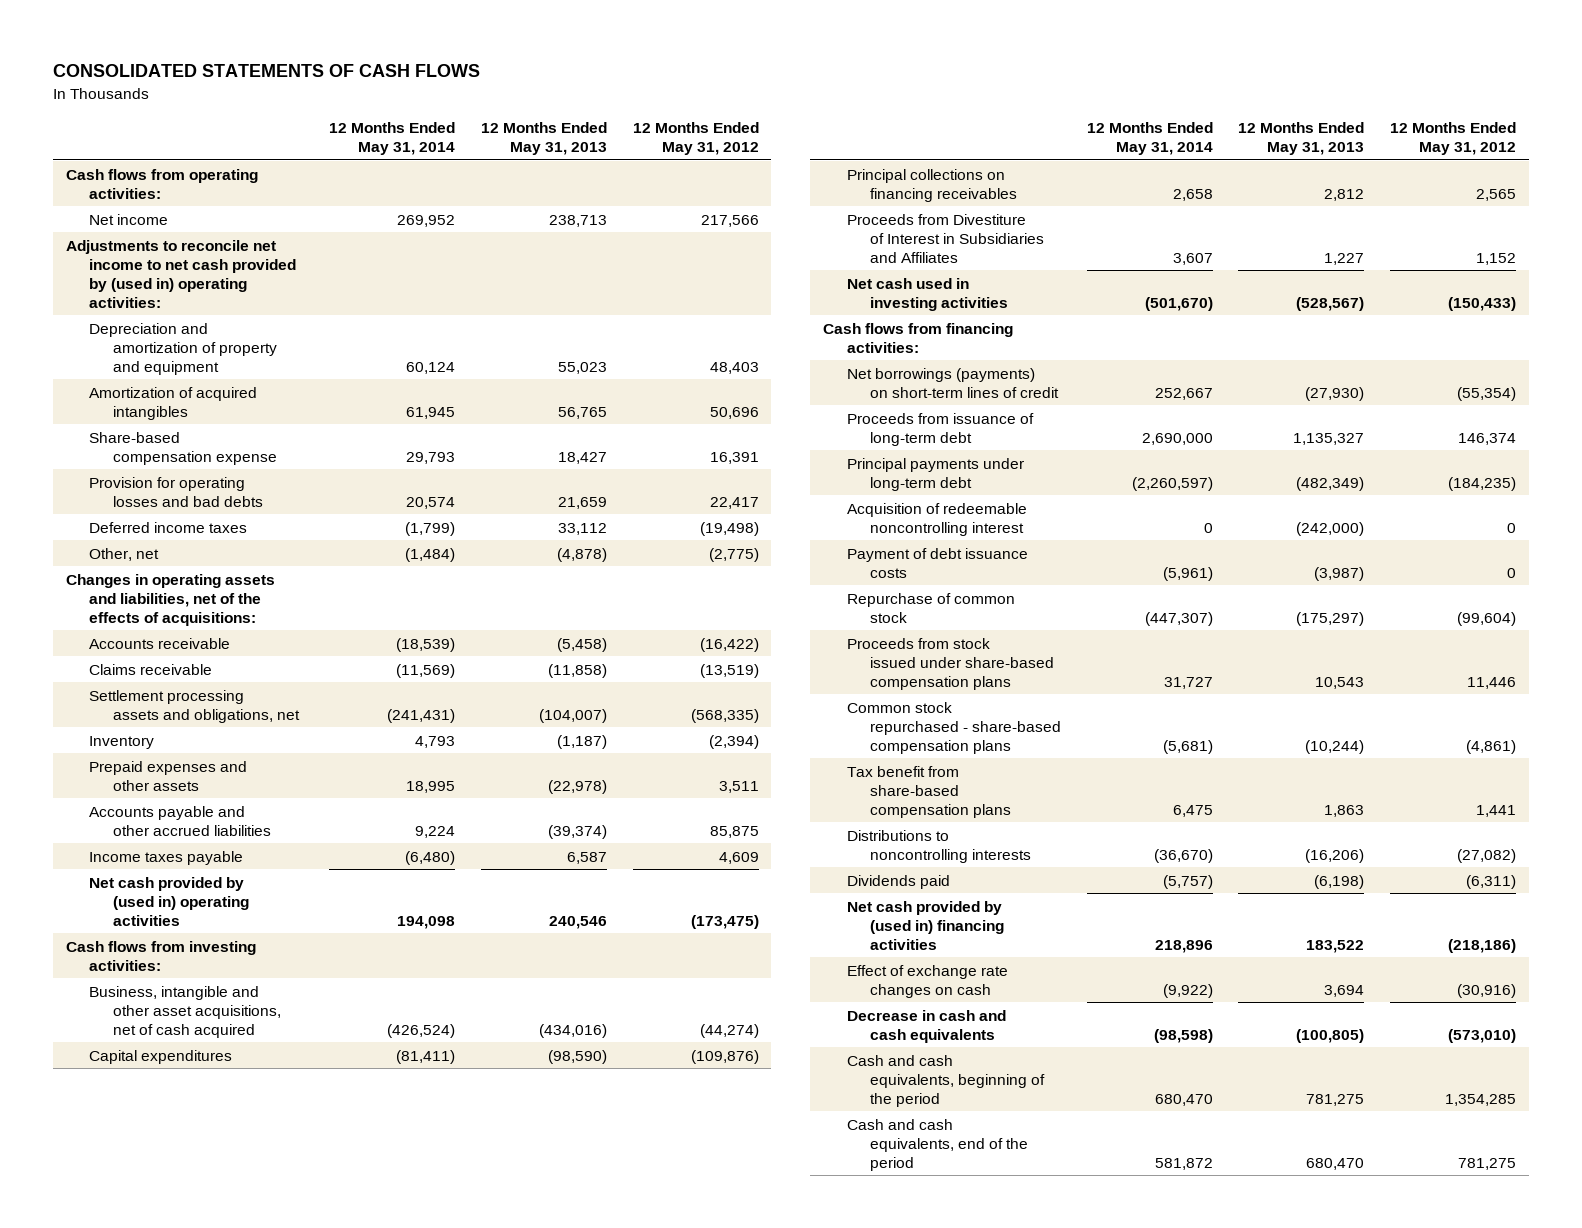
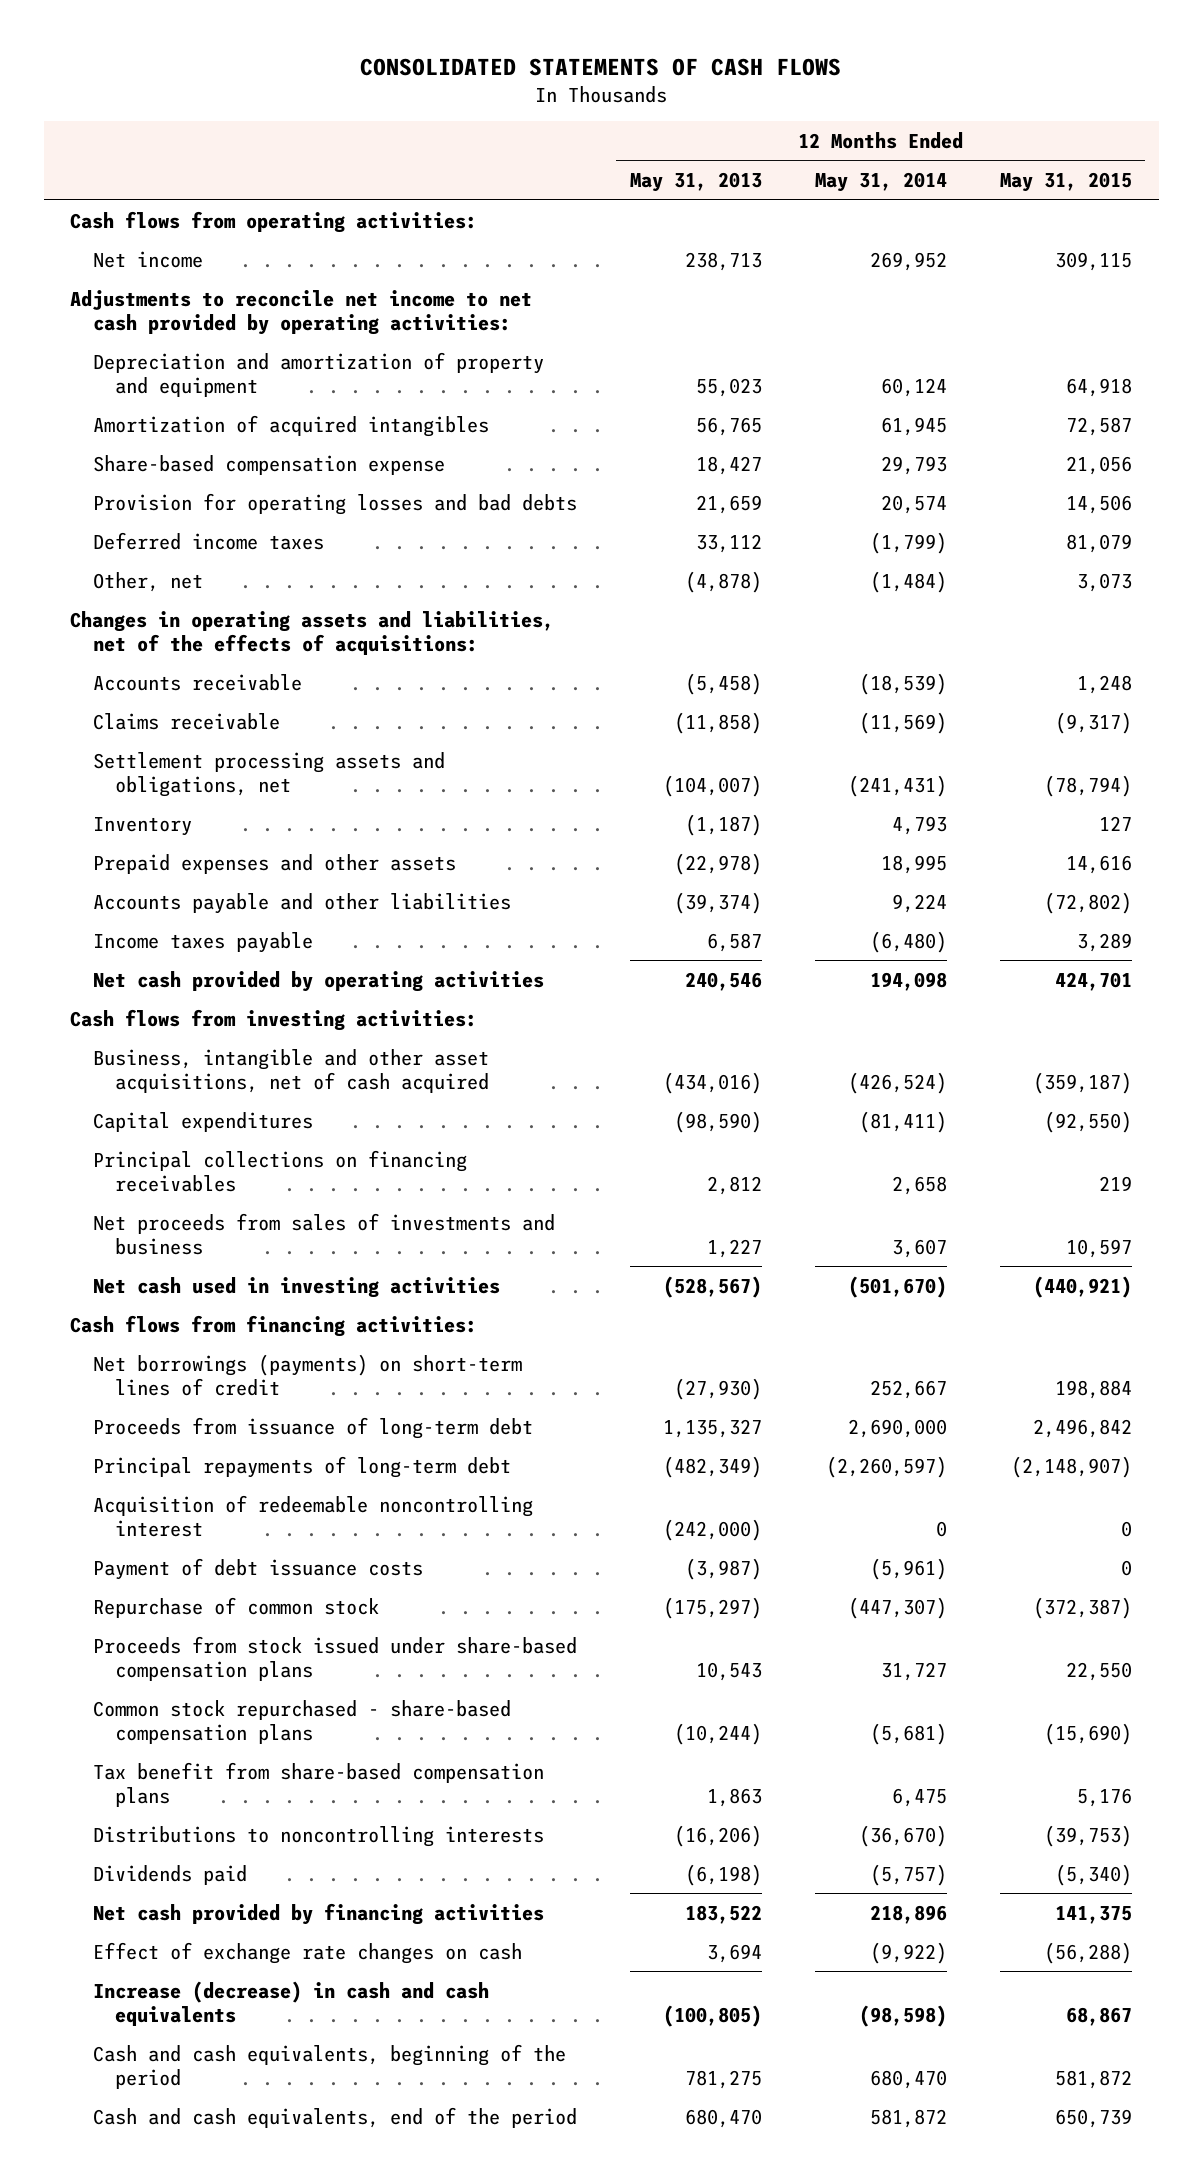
- | 12 Months Ended May 31, 2014 | 12 Months Ended May 31, 2013 | 12 Months Ended May 31, 2012
+ | 12 Months Ended May 31, 2013 | 12 Months Ended May 31, 2014 | 12 Months Ended May 31, 2015
- Adjustments to reconcile net income to net cash provided by (used in) operating activities:
+ Adjustments to reconcile net income to net cash provided by operating activities:
- Accounts payable and other accrued liabilities | 9,224 | (39,374) | 85,875
+ Accounts payable and other liabilities | (39,374) | 9,224 | (72,802)
- Net cash provided by (used in) operating activities | 194,098 | 240,546 | (173,475)
+ Net cash provided by operating activities | 240,546 | 194,098 | 424,701
- Proceeds from Divestiture of Interest in Subsidiaries and Affiliates | 3,607 | 1,227 | 1,152
+ Net proceeds from sales of investments and business | 1,227 | 3,607 | 10,597
- Principal payments under long-term debt | (2,260,597) | (482,349) | (184,235)
+ Principal repayments of long-term debt | (482,349) | (2,260,597) | (2,148,907)
- Net cash provided by (used in) financing activities | 218,896 | 183,522 | (218,186)
+ Net cash provided by financing activities | 183,522 | 218,896 | 141,375
- Decrease in cash and cash equivalents | (98,598) | (100,805) | (573,010)
+ Increase (decrease) in cash and cash equivalents | (100,805) | (98,598) | 68,867

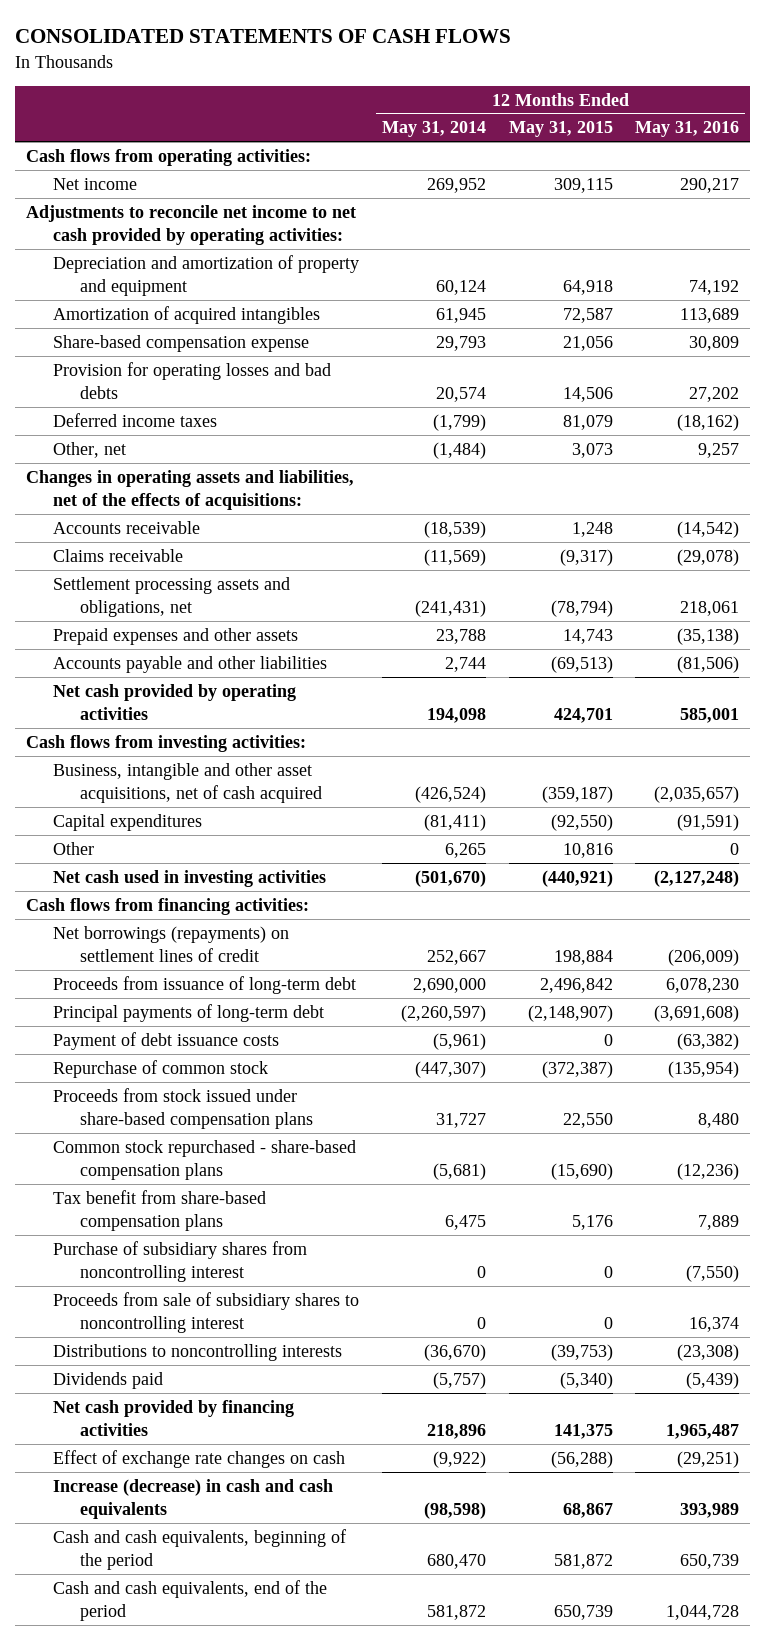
- | 12 Months Ended May 31, 2013 | 12 Months Ended May 31, 2014 | 12 Months Ended May 31, 2015
+ | 12 Months Ended May 31, 2014 | 12 Months Ended May 31, 2015 | 12 Months Ended May 31, 2016
- Inventory | (1,187) | 4,793 | 127
- Prepaid expenses and other assets | (22,978) | 18,995 | 14,616
- Accounts payable and other liabilities | (39,374) | 9,224 | (72,802)
- Income taxes payable | 6,587 | (6,480) | 3,289
+ Prepaid expenses and other assets | 23,788 | 14,743 | (35,138)
+ Accounts payable and other liabilities | 2,744 | (69,513) | (81,506)
- Principal collections on financing receivables | 2,812 | 2,658 | 219
- Net proceeds from sales of investments and business | 1,227 | 3,607 | 10,597
+ Other | 6,265 | 10,816 | 0
- Net borrowings (payments) on short-term lines of credit | (27,930) | 252,667 | 198,884
+ Net borrowings (repayments) on settlement lines of credit | 252,667 | 198,884 | (206,009)
- Principal repayments of long-term debt | (482,349) | (2,260,597) | (2,148,907)
- Acquisition of redeemable noncontrolling interest | (242,000) | 0 | 0
+ Principal payments of long-term debt | (2,260,597) | (2,148,907) | (3,691,608)
+ Purchase of subsidiary shares from noncontrolling interest | 0 | 0 | (7,550)
+ Proceeds from sale of subsidiary shares to noncontrolling interest | 0 | 0 | 16,374

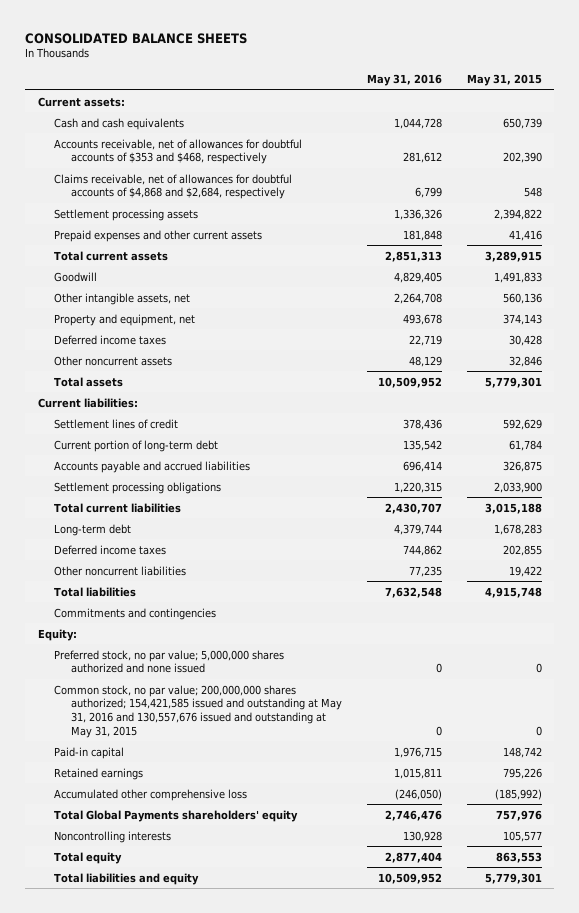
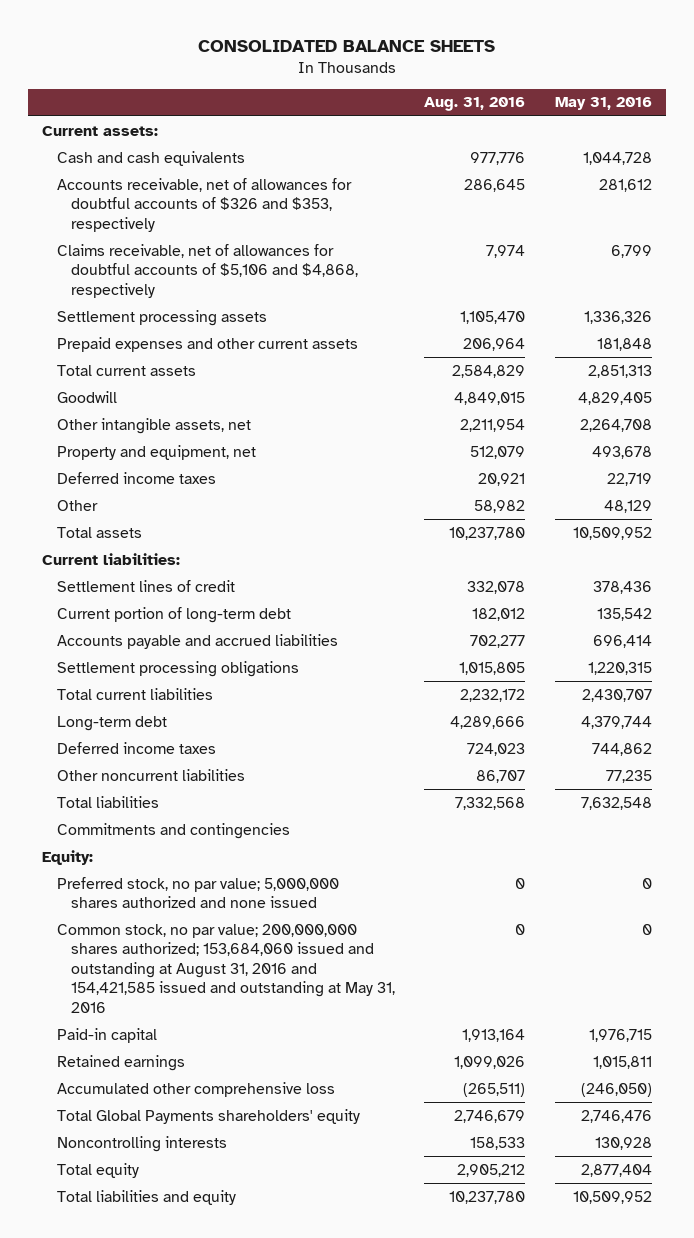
- | May 31, 2016 | May 31, 2015
+ | Aug. 31, 2016 | May 31, 2016
- Accounts receivable, net of allowances for doubtful accounts of $353 and $468, respectively | 281,612 | 202,390
- Claims receivable, net of allowances for doubtful accounts of $4,868 and $2,684, respectively | 6,799 | 548
+ Accounts receivable, net of allowances for doubtful accounts of $326 and $353, respectively | 286,645 | 281,612
+ Claims receivable, net of allowances for doubtful accounts of $5,106 and $4,868, respectively | 7,974 | 6,799
- Other noncurrent assets | 48,129 | 32,846
+ Other | 58,982 | 48,129
- Common stock, no par value; 200,000,000 shares authorized; 154,421,585 issued and outstanding at May 31, 2016 and 130,557,676 issued and outstanding at May 31, 2015 | 0 | 0
+ Common stock, no par value; 200,000,000 shares authorized; 153,684,060 issued and outstanding at August 31, 2016 and 154,421,585 issued and outstanding at May 31, 2016 | 0 | 0

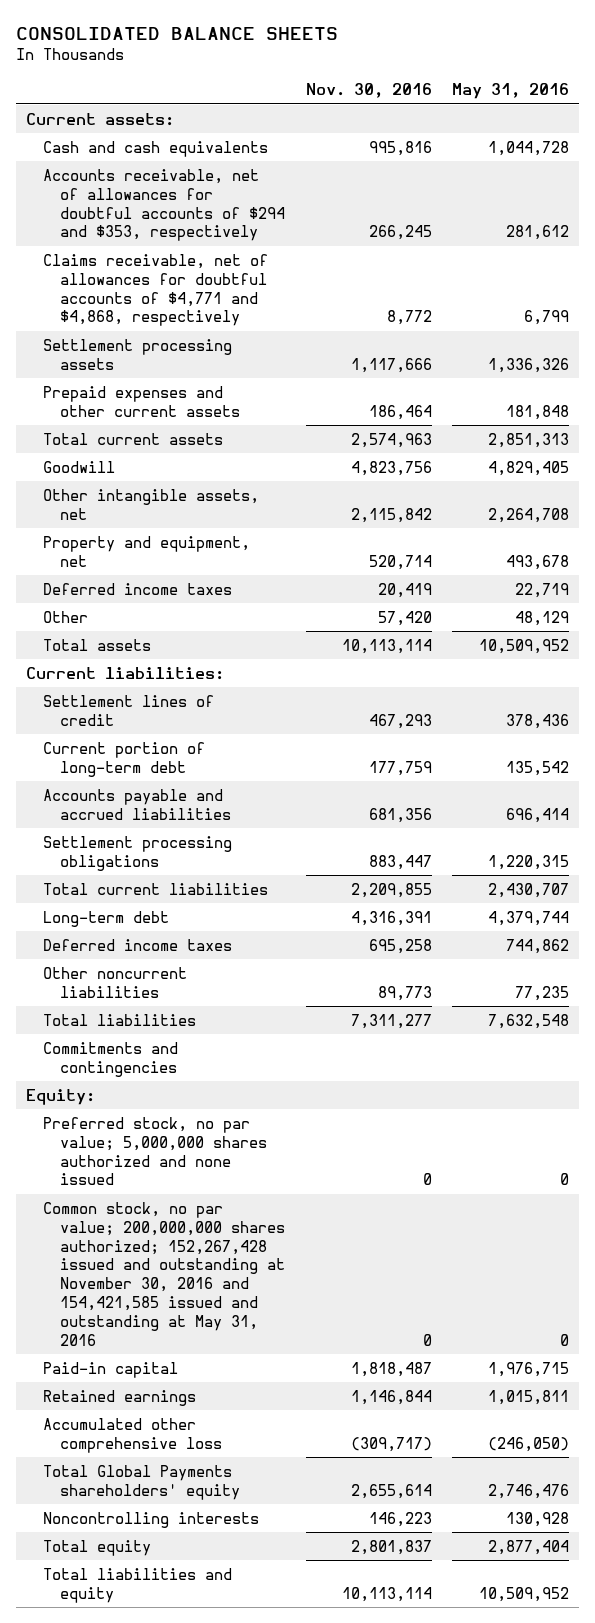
- | Aug. 31, 2016 | May 31, 2016
+ | Nov. 30, 2016 | May 31, 2016
- Accounts receivable, net of allowances for doubtful accounts of $326 and $353, respectively | 286,645 | 281,612
- Claims receivable, net of allowances for doubtful accounts of $5,106 and $4,868, respectively | 7,974 | 6,799
+ Accounts receivable, net of allowances for doubtful accounts of $294 and $353, respectively | 266,245 | 281,612
+ Claims receivable, net of allowances for doubtful accounts of $4,771 and $4,868, respectively | 8,772 | 6,799
- Common stock, no par value; 200,000,000 shares authorized; 153,684,060 issued and outstanding at August 31, 2016 and 154,421,585 issued and outstanding at May 31, 2016 | 0 | 0
+ Common stock, no par value; 200,000,000 shares authorized; 152,267,428 issued and outstanding at November 30, 2016 and 154,421,585 issued and outstanding at May 31, 2016 | 0 | 0

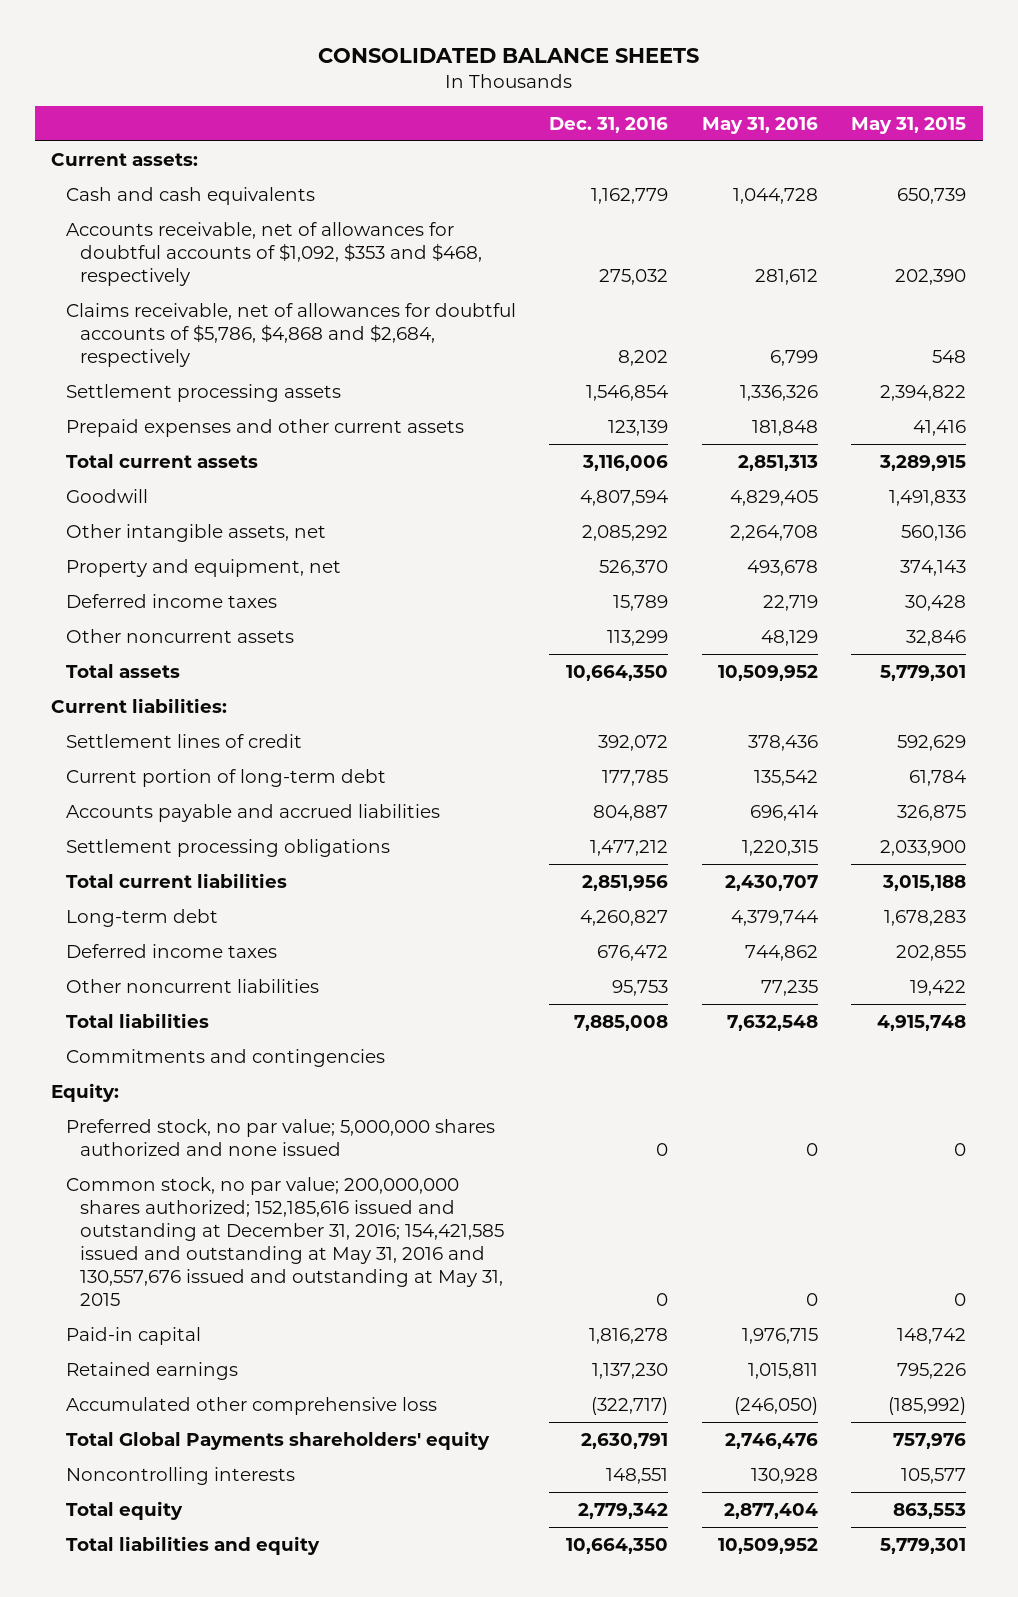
- | Nov. 30, 2016 | May 31, 2016
+ | Dec. 31, 2016 | May 31, 2016 | May 31, 2015
- Accounts receivable, net of allowances for doubtful accounts of $294 and $353, respectively | 266,245 | 281,612
- Claims receivable, net of allowances for doubtful accounts of $4,771 and $4,868, respectively | 8,772 | 6,799
+ Accounts receivable, net of allowances for doubtful accounts of $1,092, $353 and $468, respectively | 275,032 | 281,612 | 202,390
+ Claims receivable, net of allowances for doubtful accounts of $5,786, $4,868 and $2,684, respectively | 8,202 | 6,799 | 548
- Other | 57,420 | 48,129
+ Other noncurrent assets | 113,299 | 48,129 | 32,846
- Common stock, no par value; 200,000,000 shares authorized; 152,267,428 issued and outstanding at November 30, 2016 and 154,421,585 issued and outstanding at May 31, 2016 | 0 | 0
+ Common stock, no par value; 200,000,000 shares authorized; 152,185,616 issued and outstanding at December 31, 2016; 154,421,585 issued and outstanding at May 31, 2016 and 130,557,676 issued and outstanding at May 31, 2015 | 0 | 0 | 0

